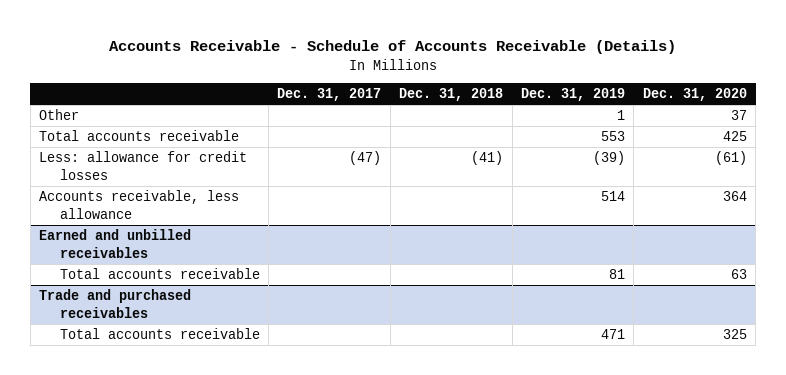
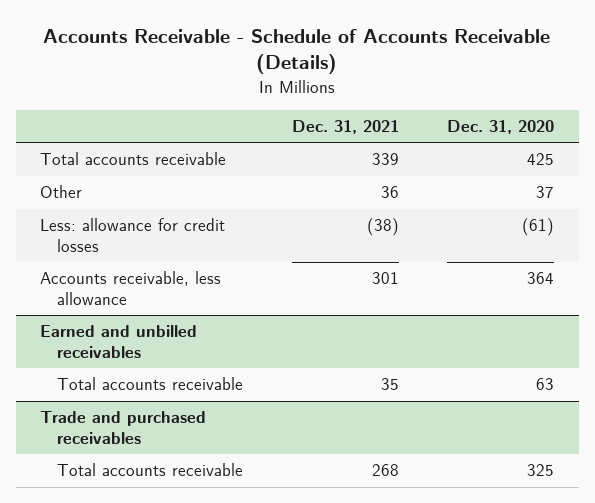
- | Dec. 31, 2017 | Dec. 31, 2018 | Dec. 31, 2019 | Dec. 31, 2020
+ | Dec. 31, 2021 | Dec. 31, 2020
moved down: Other | 36 | 37

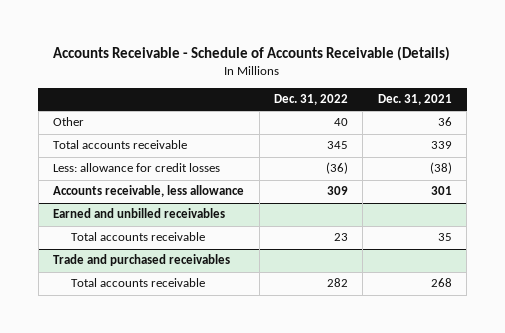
- | Dec. 31, 2021 | Dec. 31, 2020
+ | Dec. 31, 2022 | Dec. 31, 2021
moved down: Total accounts receivable | 345 | 339

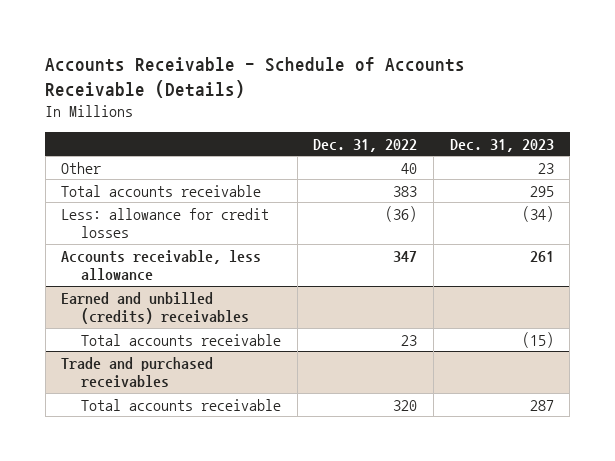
- | Dec. 31, 2022 | Dec. 31, 2021
+ | Dec. 31, 2022 | Dec. 31, 2023
- Total accounts receivable | 345 | 339
+ Total accounts receivable | 383 | 295
- Accounts receivable, less allowance | 309 | 301
- Earned and unbilled receivables
+ Accounts receivable, less allowance | 347 | 261
+ Earned and unbilled (credits) receivables
@ Trade and purchased receivables
- Total accounts receivable | 282 | 268
+ Total accounts receivable | 320 | 287

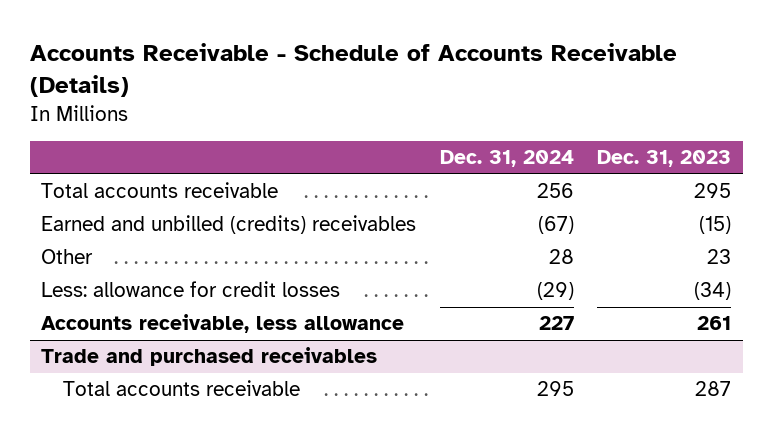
- | Dec. 31, 2022 | Dec. 31, 2023
+ | Dec. 31, 2024 | Dec. 31, 2023
+ Earned and unbilled (credits) receivables | (67) | (15)
moved down: Other | 28 | 23
- Earned and unbilled (credits) receivables
- Total accounts receivable | 23 | (15)

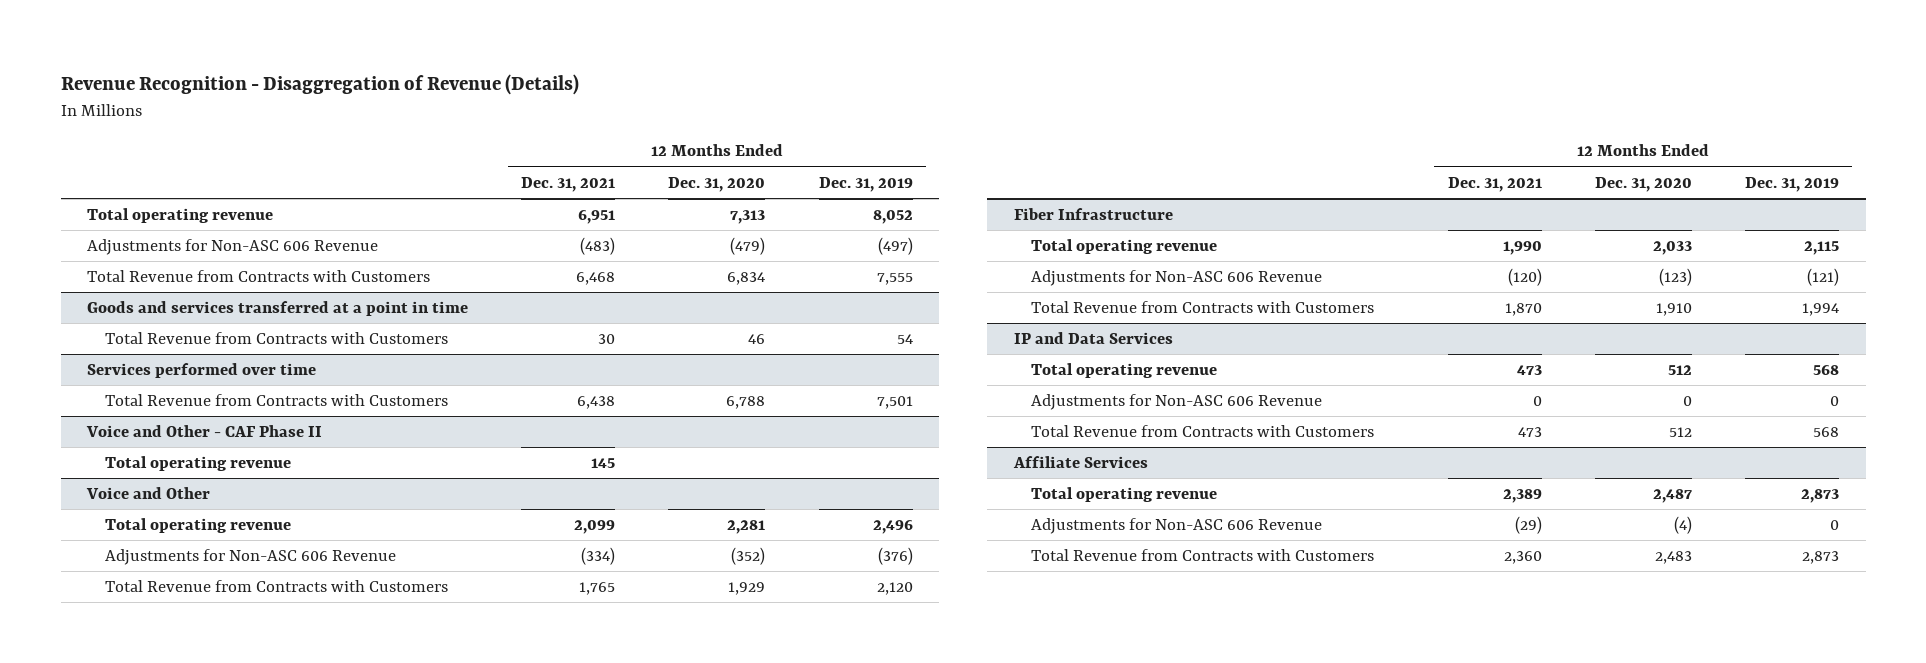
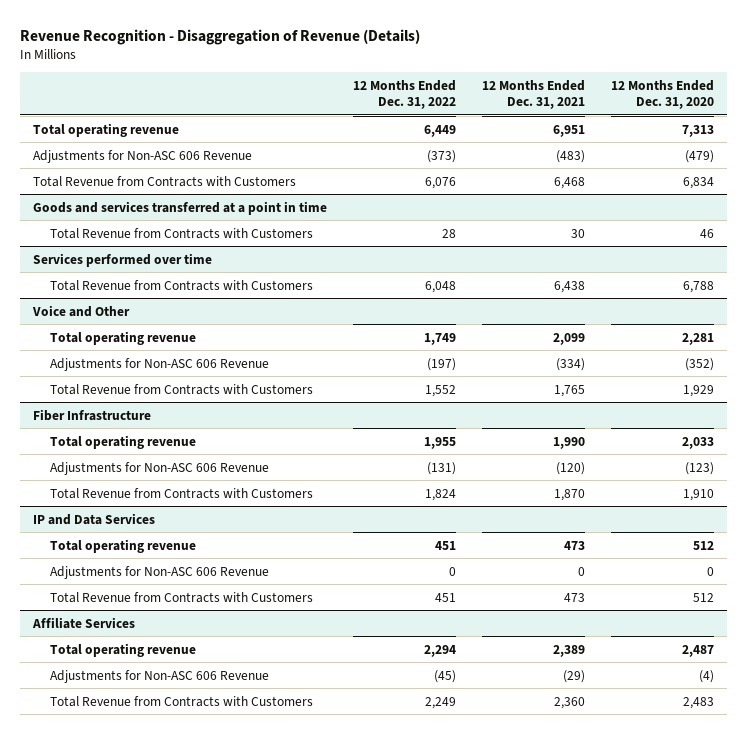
- | 12 Months Ended Dec. 31, 2021 | 12 Months Ended Dec. 31, 2020 | 12 Months Ended Dec. 31, 2019
+ | 12 Months Ended Dec. 31, 2022 | 12 Months Ended Dec. 31, 2021 | 12 Months Ended Dec. 31, 2020
- Voice and Other - CAF Phase II
- Total operating revenue | 145 | |

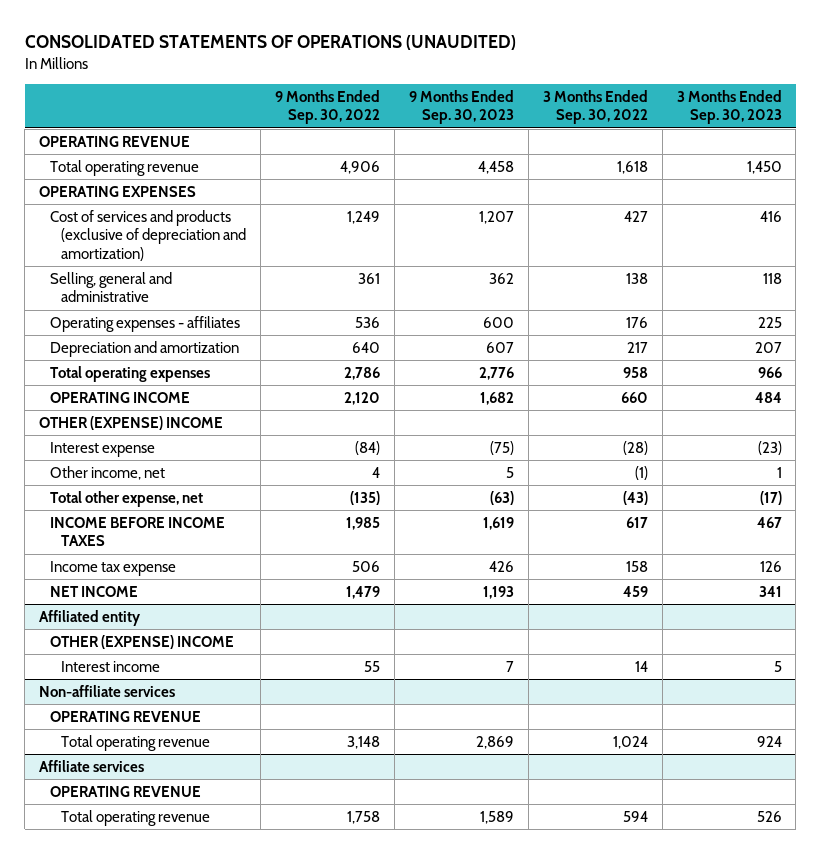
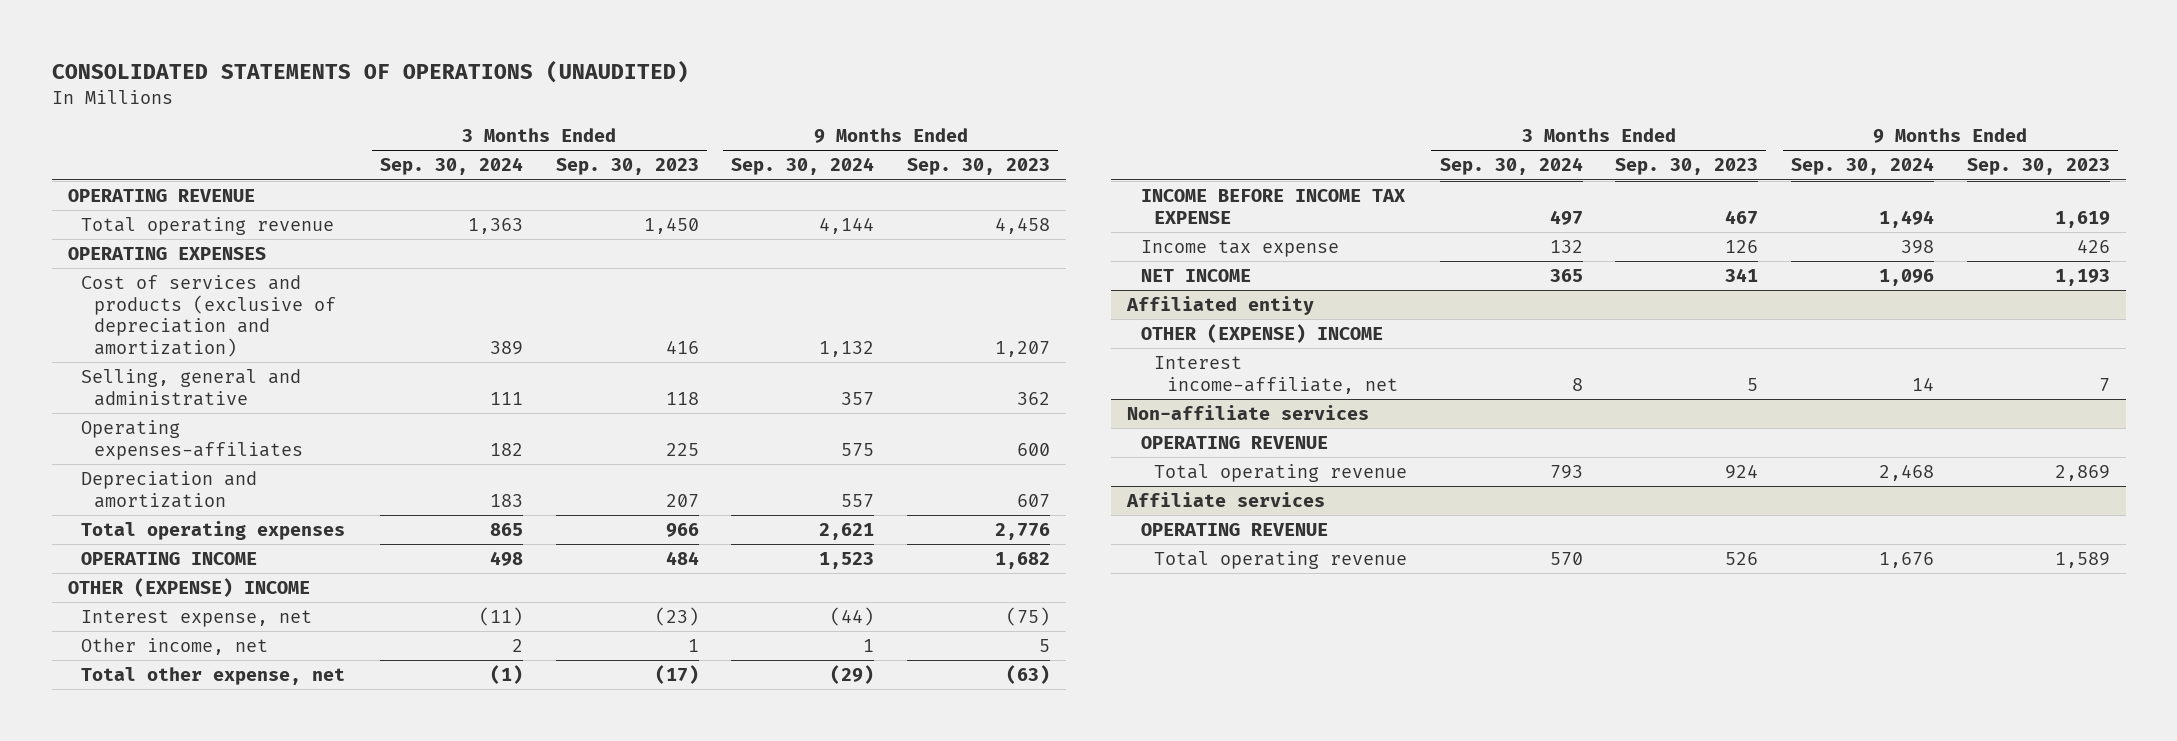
- | 9 Months Ended Sep. 30, 2022 | 9 Months Ended Sep. 30, 2023 | 3 Months Ended Sep. 30, 2022 | 3 Months Ended Sep. 30, 2023
+ | 3 Months Ended Sep. 30, 2024 | 3 Months Ended Sep. 30, 2023 | 9 Months Ended Sep. 30, 2024 | 9 Months Ended Sep. 30, 2023
- Operating expenses - affiliates | 536 | 600 | 176 | 225
+ Operating expenses-affiliates | 182 | 225 | 575 | 600
- Interest expense | (84) | (75) | (28) | (23)
+ Interest expense, net | (11) | (23) | (44) | (75)
- INCOME BEFORE INCOME TAXES | 1,985 | 1,619 | 617 | 467
+ INCOME BEFORE INCOME TAX EXPENSE | 497 | 467 | 1,494 | 1,619
@ Affiliated entity
- Interest income | 55 | 7 | 14 | 5
+ Interest income-affiliate, net | 8 | 5 | 14 | 7

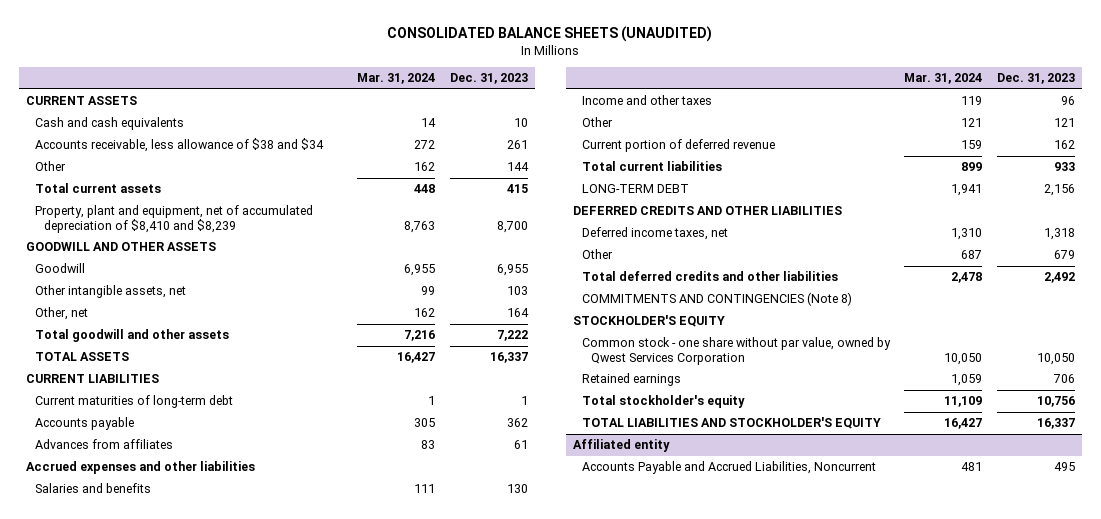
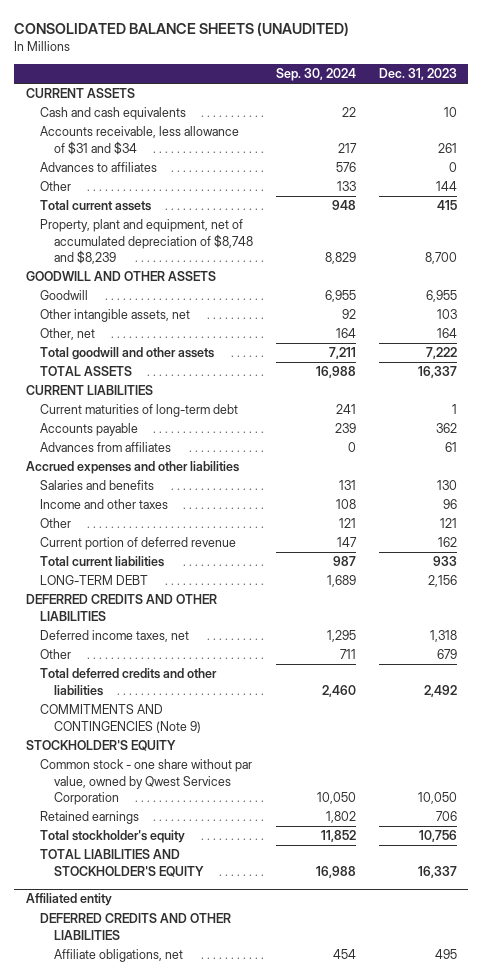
- | Mar. 31, 2024 | Dec. 31, 2023
+ | Sep. 30, 2024 | Dec. 31, 2023
- Accounts receivable, less allowance of $38 and $34 | 272 | 261
+ Accounts receivable, less allowance of $31 and $34 | 217 | 261
+ Advances to affiliates | 576 | 0
- Property, plant and equipment, net of accumulated depreciation of $8,410 and $8,239 | 8,763 | 8,700
+ Property, plant and equipment, net of accumulated depreciation of $8,748 and $8,239 | 8,829 | 8,700
- COMMITMENTS AND CONTINGENCIES (Note 8)
+ COMMITMENTS AND CONTINGENCIES (Note 9)
@ Affiliated entity
- Accounts Payable and Accrued Liabilities, Noncurrent | 481 | 495
+ DEFERRED CREDITS AND OTHER LIABILITIES
+ Affiliate obligations, net | 454 | 495

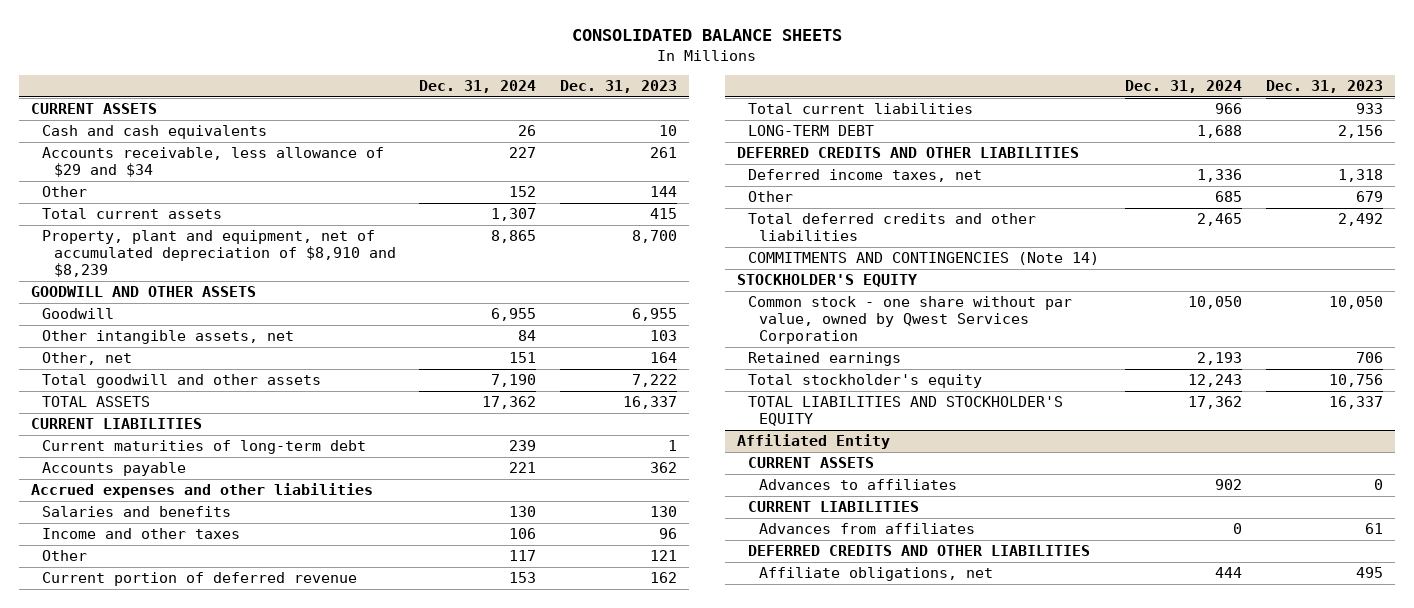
- CONSOLIDATED BALANCE SHEETS (UNAUDITED)
+ CONSOLIDATED BALANCE SHEETS
- | Sep. 30, 2024 | Dec. 31, 2023
+ | Dec. 31, 2024 | Dec. 31, 2023
- Accounts receivable, less allowance of $31 and $34 | 217 | 261
- Advances to affiliates | 576 | 0
+ Accounts receivable, less allowance of $29 and $34 | 227 | 261
- Property, plant and equipment, net of accumulated depreciation of $8,748 and $8,239 | 8,829 | 8,700
+ Property, plant and equipment, net of accumulated depreciation of $8,910 and $8,239 | 8,865 | 8,700
- Advances from affiliates | 0 | 61
- COMMITMENTS AND CONTINGENCIES (Note 9)
+ COMMITMENTS AND CONTINGENCIES (Note 14)
- Affiliated entity
+ Affiliated Entity
+ CURRENT ASSETS
+ Advances to affiliates | 902 | 0
+ CURRENT LIABILITIES
+ Advances from affiliates | 0 | 61

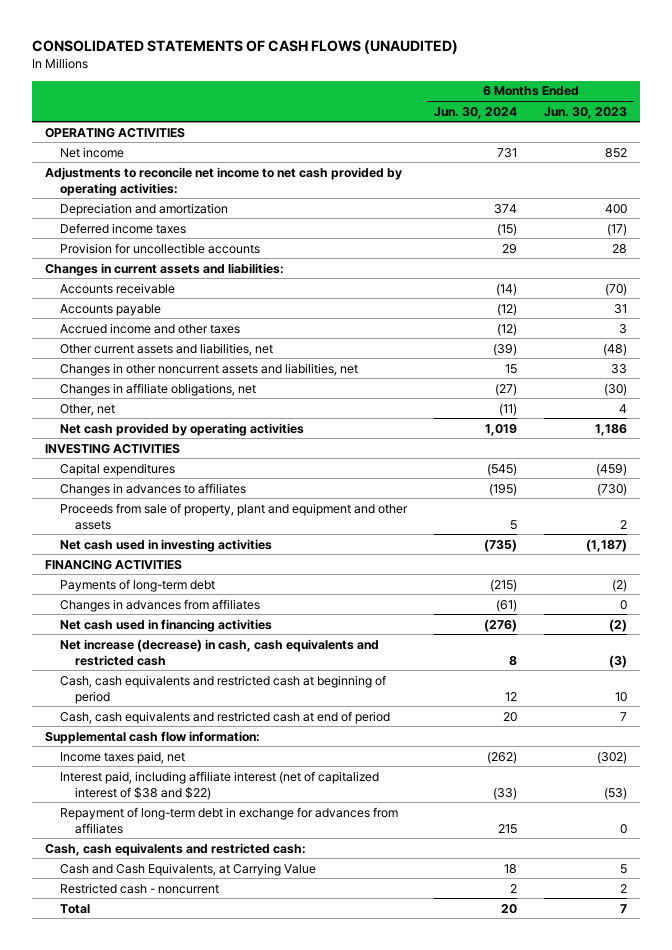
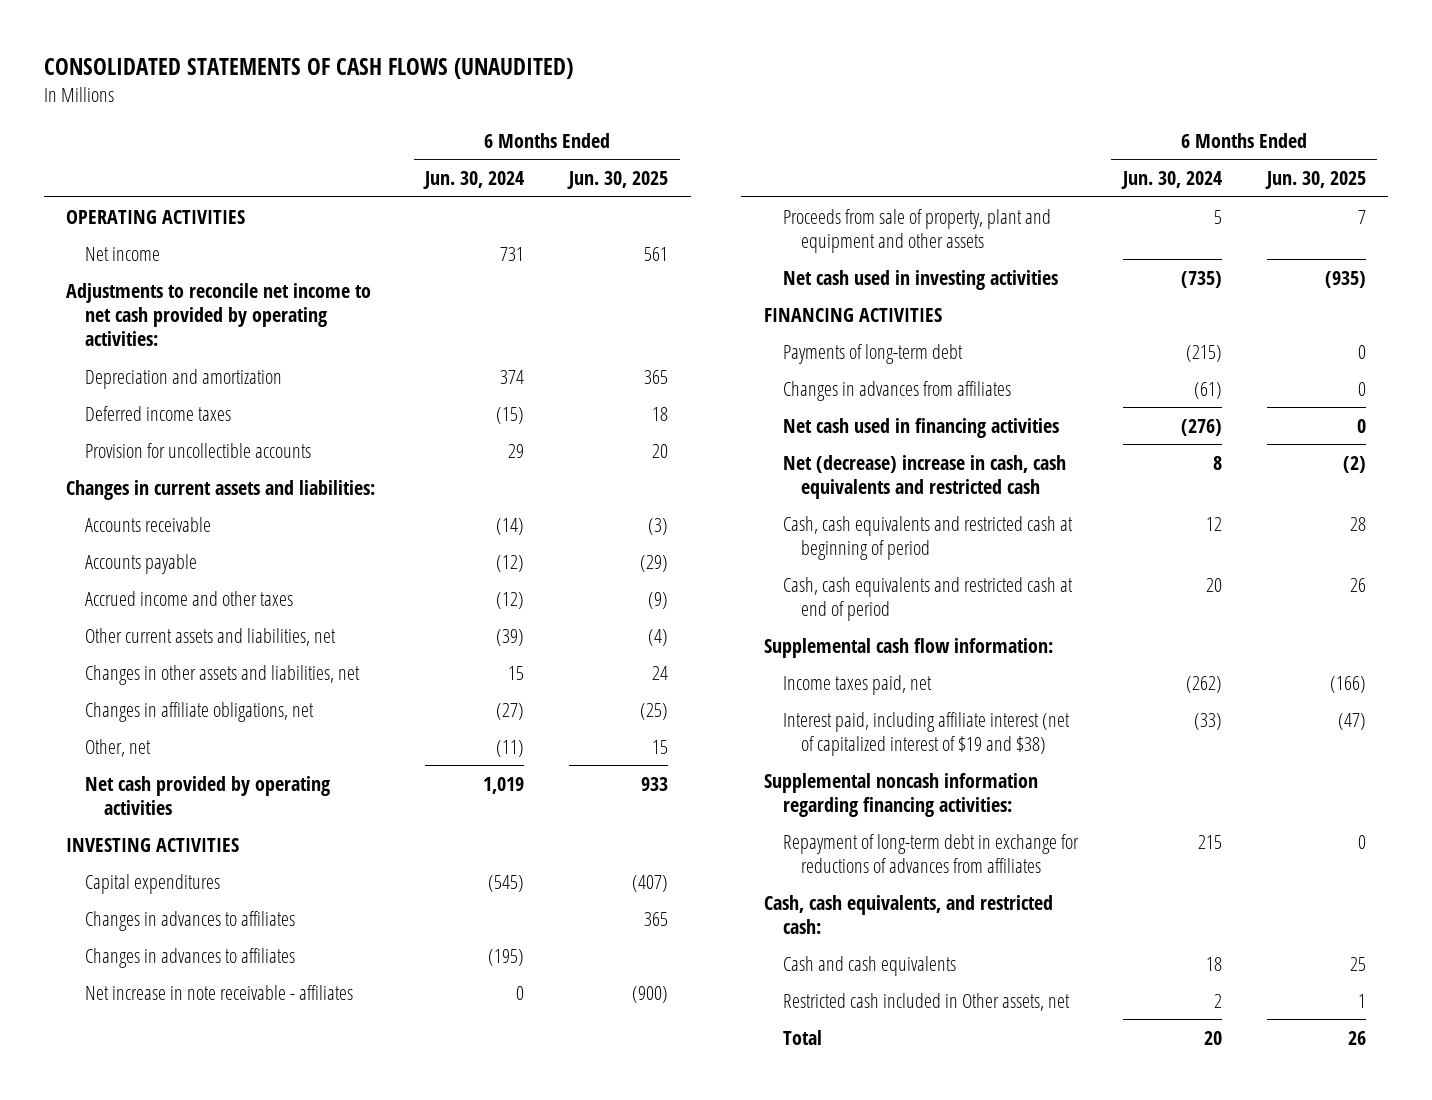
- | 6 Months Ended Jun. 30, 2024 | 6 Months Ended Jun. 30, 2023
+ | 6 Months Ended Jun. 30, 2024 | 6 Months Ended Jun. 30, 2025
- Changes in other noncurrent assets and liabilities, net | 15 | 33
+ Changes in other assets and liabilities, net | 15 | 24
+ Changes in advances to affiliates | | 365
+ Net increase in note receivable - affiliates | 0 | (900)
- Net increase (decrease) in cash, cash equivalents and restricted cash | 8 | (3)
+ Net (decrease) increase in cash, cash equivalents and restricted cash | 8 | (2)
- Interest paid, including affiliate interest (net of capitalized interest of $38 and $22) | (33) | (53)
- Repayment of long-term debt in exchange for advances from affiliates | 215 | 0
- Cash, cash equivalents and restricted cash:
- Cash and Cash Equivalents, at Carrying Value | 18 | 5
- Restricted cash - noncurrent | 2 | 2
+ Interest paid, including affiliate interest (net of capitalized interest of $19 and $38) | (33) | (47)
+ Supplemental noncash information regarding financing activities:
+ Repayment of long-term debt in exchange for reductions of advances from affiliates | 215 | 0
+ Cash, cash equivalents, and restricted cash:
+ Cash and cash equivalents | 18 | 25
+ Restricted cash included in Other assets, net | 2 | 1

